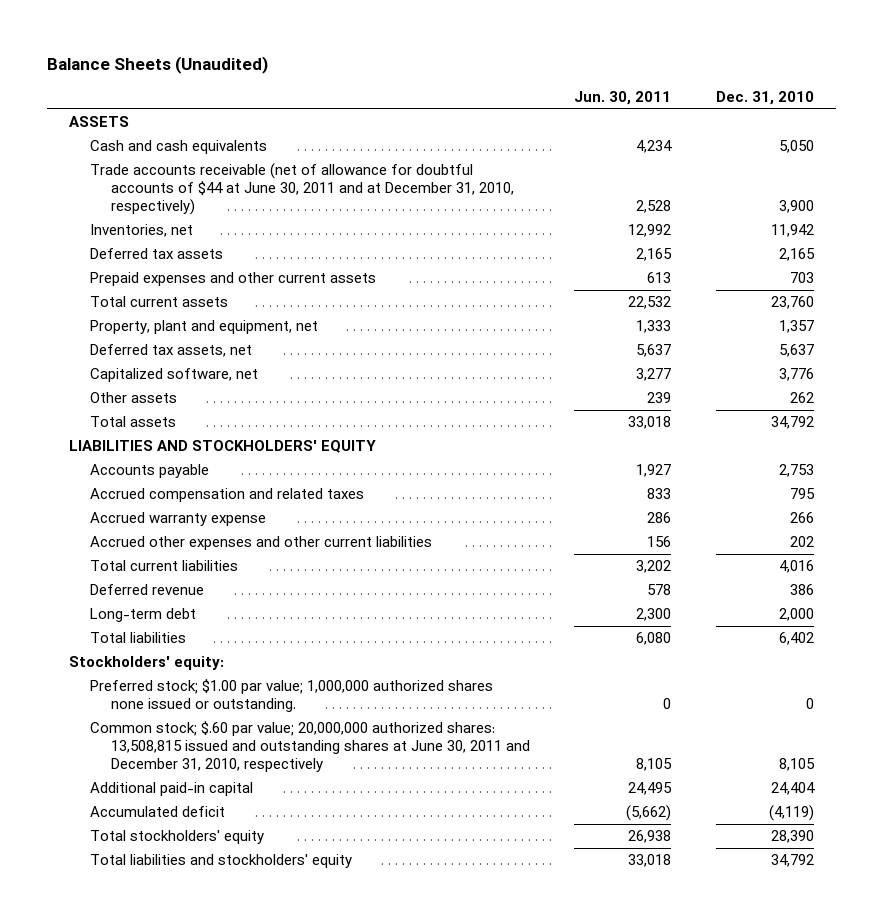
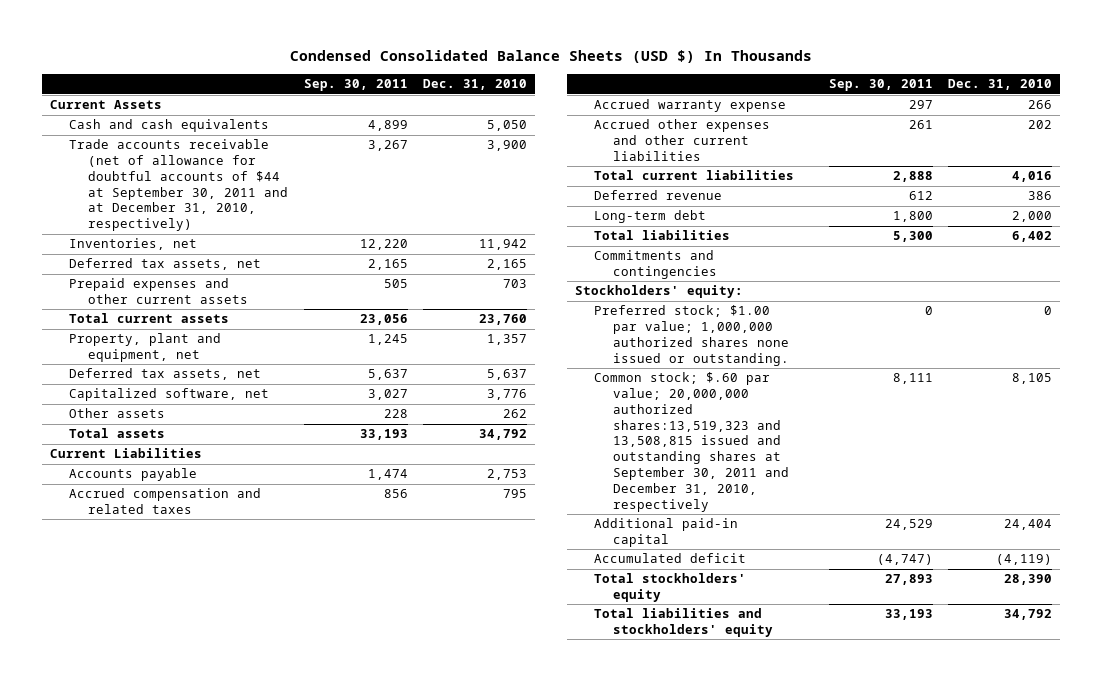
- Balance Sheets (Unaudited)
+ Condensed Consolidated Balance Sheets (USD $) In Thousands
- | Jun. 30, 2011 | Dec. 31, 2010
+ | Sep. 30, 2011 | Dec. 31, 2010
- ASSETS
+ Current Assets
- Trade accounts receivable (net of allowance for doubtful accounts of $44 at June 30, 2011 and at December 31, 2010, respectively) | 2,528 | 3,900
+ Trade accounts receivable (net of allowance for doubtful accounts of $44 at September 30, 2011 and at December 31, 2010, respectively) | 3,267 | 3,900
- Deferred tax assets | 2,165 | 2,165
+ Deferred tax assets, net | 2,165 | 2,165
- LIABILITIES AND STOCKHOLDERS' EQUITY
+ Current Liabilities
+ Commitments and contingencies
- Common stock; $.60 par value; 20,000,000 authorized shares: 13,508,815 issued and outstanding shares at June 30, 2011 and December 31, 2010, respectively | 8,105 | 8,105
+ Common stock; $.60 par value; 20,000,000 authorized shares:13,519,323 and 13,508,815 issued and outstanding shares at September 30, 2011 and December 31, 2010, respectively | 8,111 | 8,105

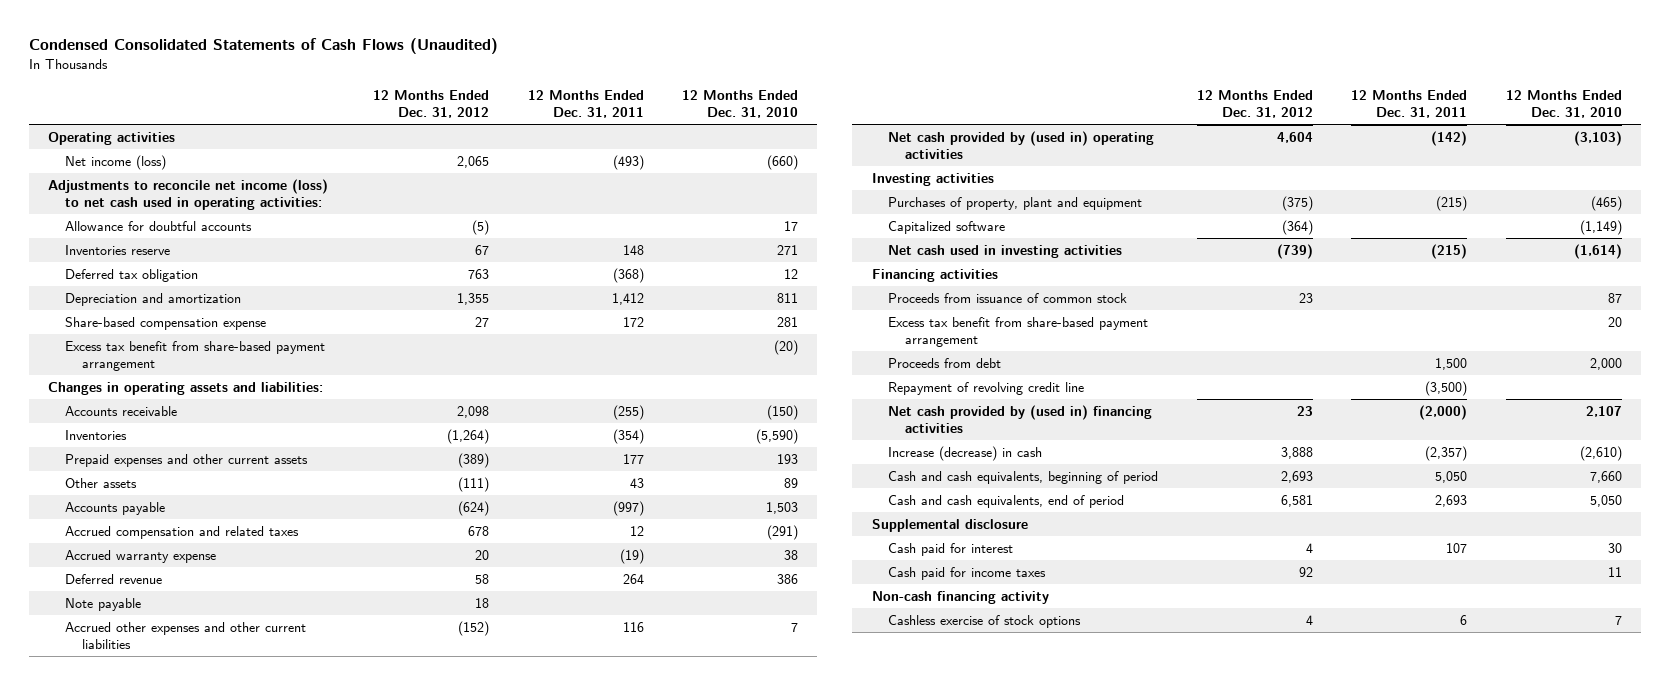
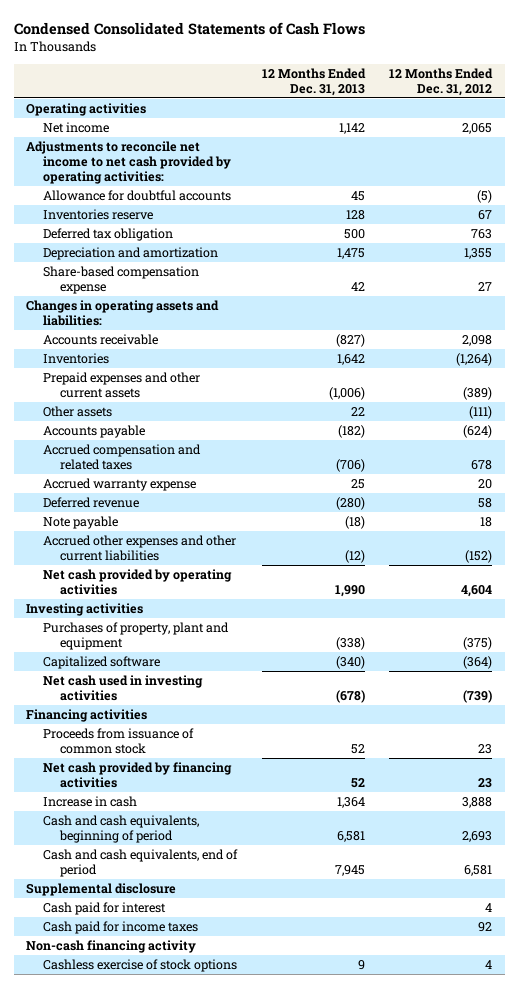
- Condensed Consolidated Statements of Cash Flows (Unaudited)
+ Condensed Consolidated Statements of Cash Flows
- | 12 Months Ended Dec. 31, 2012 | 12 Months Ended Dec. 31, 2011 | 12 Months Ended Dec. 31, 2010
+ | 12 Months Ended Dec. 31, 2013 | 12 Months Ended Dec. 31, 2012
- Net income (loss) | 2,065 | (493) | (660)
- Adjustments to reconcile net income (loss) to net cash used in operating activities:
+ Net income | 1,142 | 2,065
+ Adjustments to reconcile net income to net cash provided by operating activities:
- Excess tax benefit from share-based payment arrangement | | | (20)
- Net cash provided by (used in) operating activities | 4,604 | (142) | (3,103)
+ Net cash provided by operating activities | 1,990 | 4,604
- Excess tax benefit from share-based payment arrangement | | | 20
- Proceeds from debt | | 1,500 | 2,000
- Repayment of revolving credit line | | (3,500) |
- Net cash provided by (used in) financing activities | 23 | (2,000) | 2,107
- Increase (decrease) in cash | 3,888 | (2,357) | (2,610)
+ Net cash provided by financing activities | 52 | 23
+ Increase in cash | 1,364 | 3,888

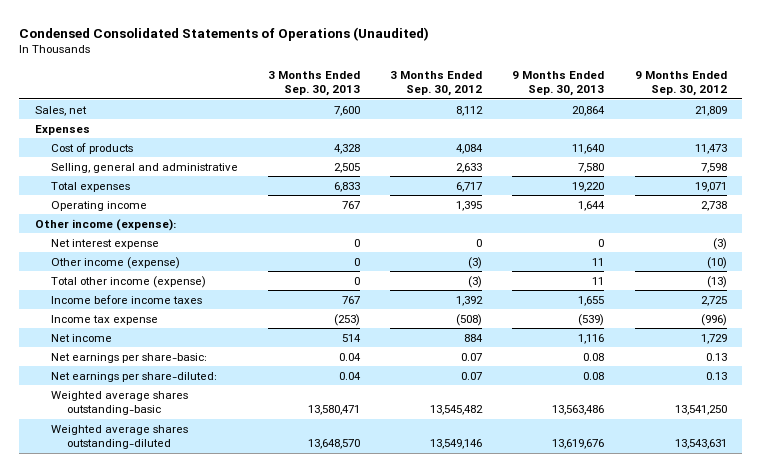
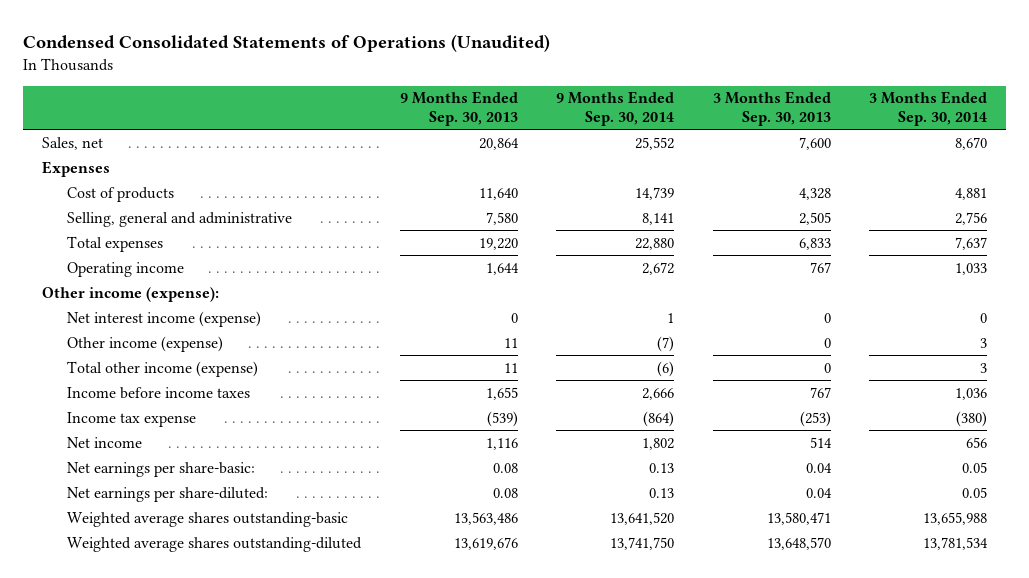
- | 3 Months Ended Sep. 30, 2013 | 3 Months Ended Sep. 30, 2012 | 9 Months Ended Sep. 30, 2013 | 9 Months Ended Sep. 30, 2012
+ | 9 Months Ended Sep. 30, 2013 | 9 Months Ended Sep. 30, 2014 | 3 Months Ended Sep. 30, 2013 | 3 Months Ended Sep. 30, 2014
- Net interest expense | 0 | 0 | 0 | (3)
+ Net interest income (expense) | 0 | 1 | 0 | 0

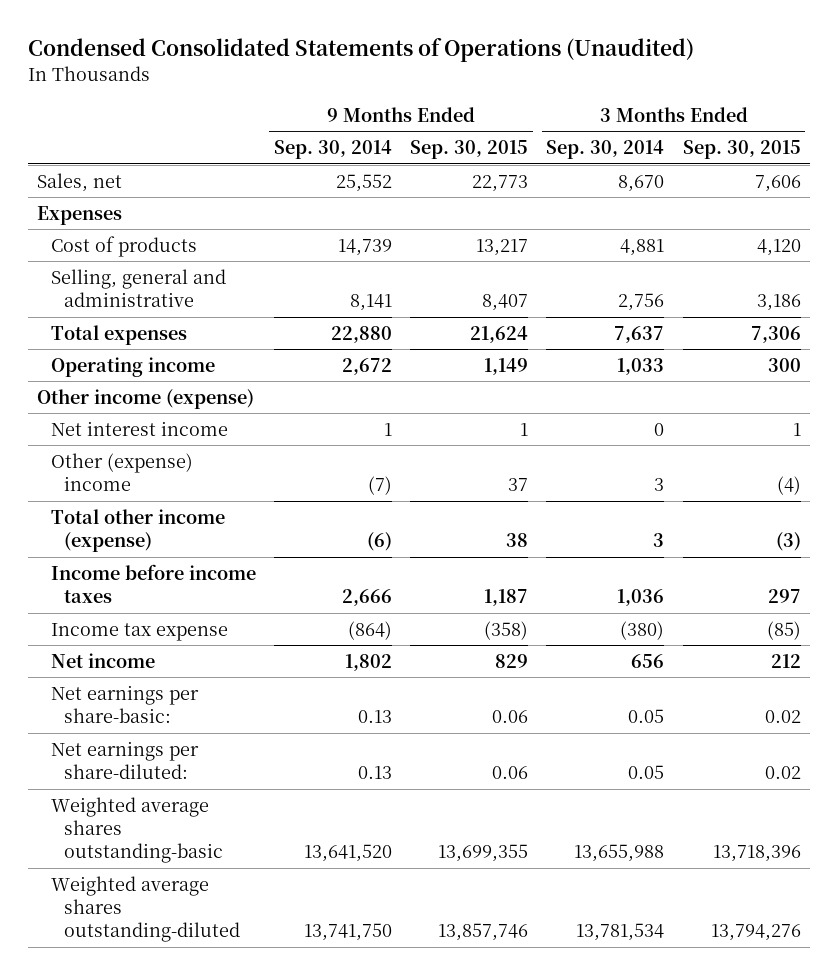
- | 9 Months Ended Sep. 30, 2013 | 9 Months Ended Sep. 30, 2014 | 3 Months Ended Sep. 30, 2013 | 3 Months Ended Sep. 30, 2014
+ | 9 Months Ended Sep. 30, 2014 | 9 Months Ended Sep. 30, 2015 | 3 Months Ended Sep. 30, 2014 | 3 Months Ended Sep. 30, 2015
- Other income (expense):
- Net interest income (expense) | 0 | 1 | 0 | 0
- Other income (expense) | 11 | (7) | 0 | 3
+ Other income (expense)
+ Net interest income | 1 | 1 | 0 | 1
+ Other (expense) income | (7) | 37 | 3 | (4)

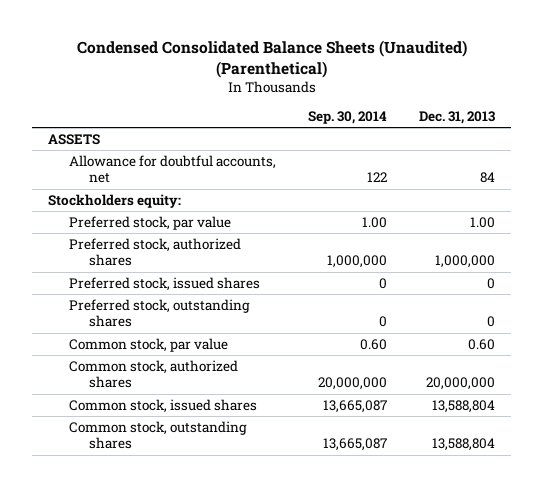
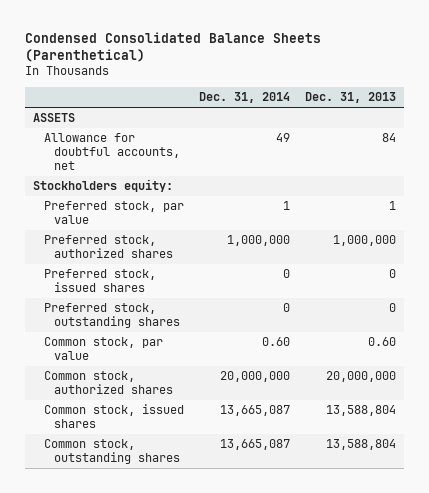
- Condensed Consolidated Balance Sheets (Unaudited) (Parenthetical)
+ Condensed Consolidated Balance Sheets (Parenthetical)
- | Sep. 30, 2014 | Dec. 31, 2013
+ | Dec. 31, 2014 | Dec. 31, 2013
- Preferred stock, par value | 1.00 | 1.00
+ Preferred stock, par value | 1 | 1

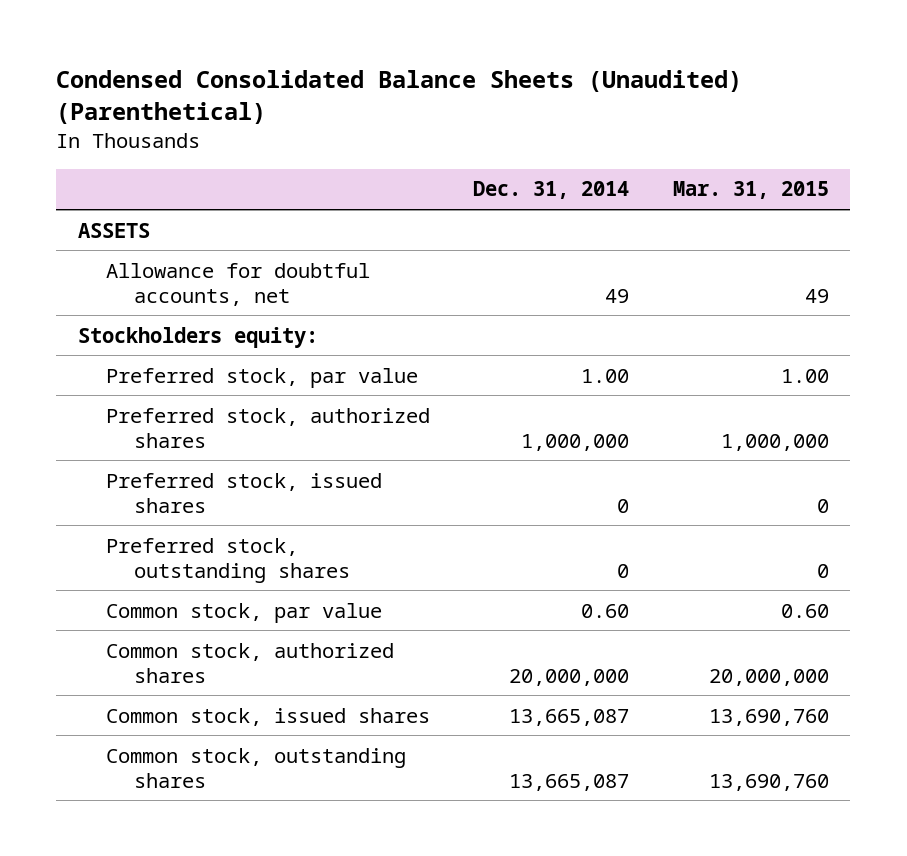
- Condensed Consolidated Balance Sheets (Parenthetical)
+ Condensed Consolidated Balance Sheets (Unaudited) (Parenthetical)
- | Dec. 31, 2014 | Dec. 31, 2013
+ | Dec. 31, 2014 | Mar. 31, 2015
- Preferred stock, par value | 1 | 1
+ Preferred stock, par value | 1.00 | 1.00

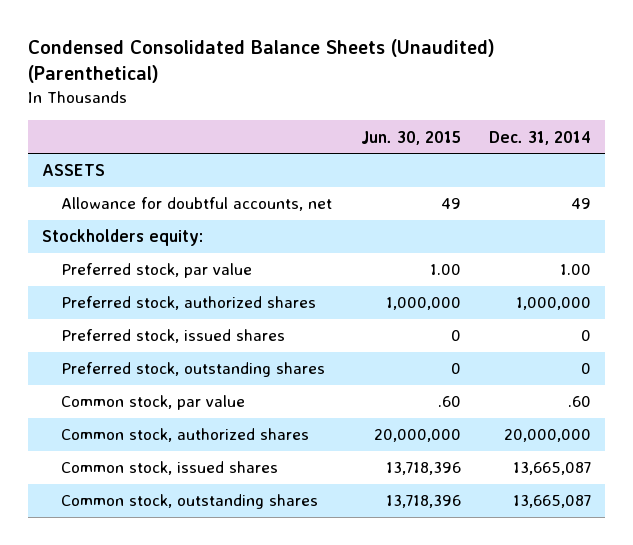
- | Dec. 31, 2014 | Mar. 31, 2015
+ | Jun. 30, 2015 | Dec. 31, 2014
- Common stock, par value | 0.60 | 0.60
+ Common stock, par value | .60 | .60

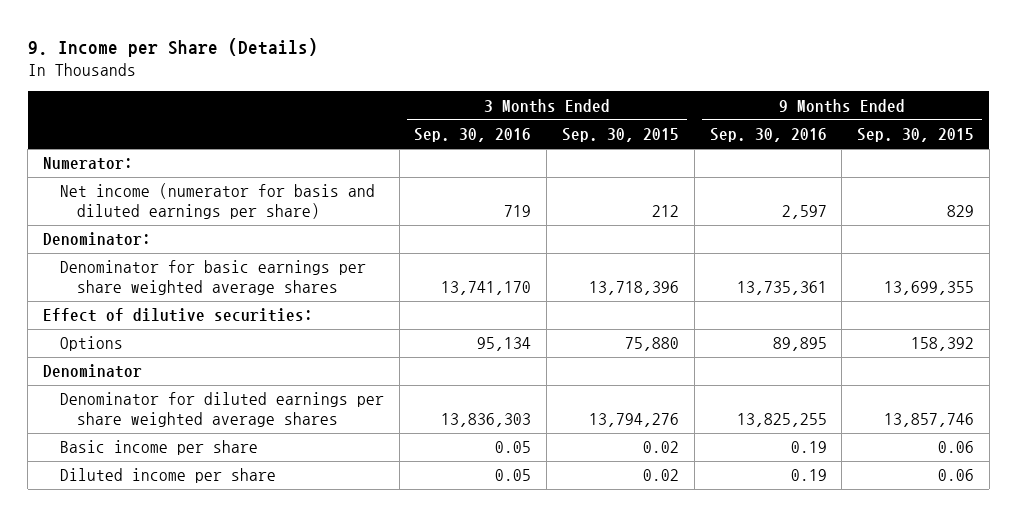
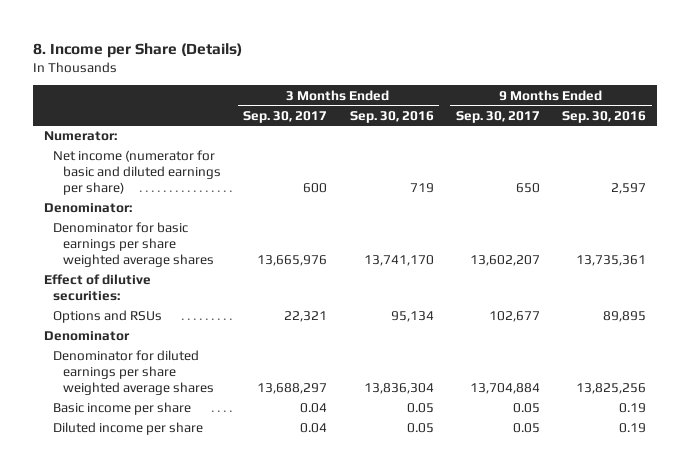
- 9. Income per Share (Details)
+ 8. Income per Share (Details)
- | 3 Months Ended Sep. 30, 2016 | 3 Months Ended Sep. 30, 2015 | 9 Months Ended Sep. 30, 2016 | 9 Months Ended Sep. 30, 2015
+ | 3 Months Ended Sep. 30, 2017 | 3 Months Ended Sep. 30, 2016 | 9 Months Ended Sep. 30, 2017 | 9 Months Ended Sep. 30, 2016
- Net income (numerator for basis and diluted earnings per share) | 719 | 212 | 2,597 | 829
+ Net income (numerator for basic and diluted earnings per share) | 600 | 719 | 650 | 2,597
- Options | 95,134 | 75,880 | 89,895 | 158,392
+ Options and RSUs | 22,321 | 95,134 | 102,677 | 89,895
- Denominator for diluted earnings per share weighted average shares | 13,836,303 | 13,794,276 | 13,825,255 | 13,857,746
+ Denominator for diluted earnings per share weighted average shares | 13,688,297 | 13,836,304 | 13,704,884 | 13,825,256

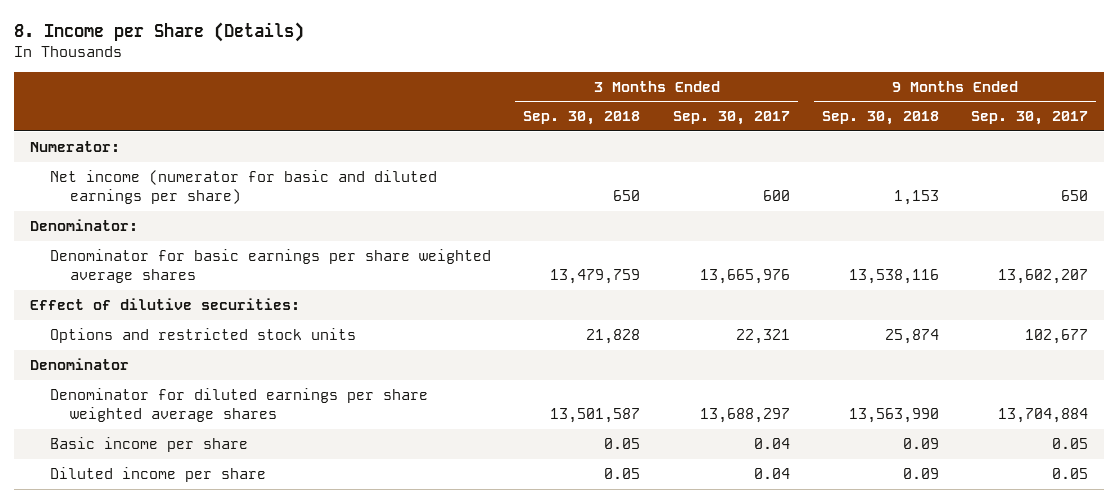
- | 3 Months Ended Sep. 30, 2017 | 3 Months Ended Sep. 30, 2016 | 9 Months Ended Sep. 30, 2017 | 9 Months Ended Sep. 30, 2016
+ | 3 Months Ended Sep. 30, 2018 | 3 Months Ended Sep. 30, 2017 | 9 Months Ended Sep. 30, 2018 | 9 Months Ended Sep. 30, 2017
- Options and RSUs | 22,321 | 95,134 | 102,677 | 89,895
+ Options and restricted stock units | 21,828 | 22,321 | 25,874 | 102,677

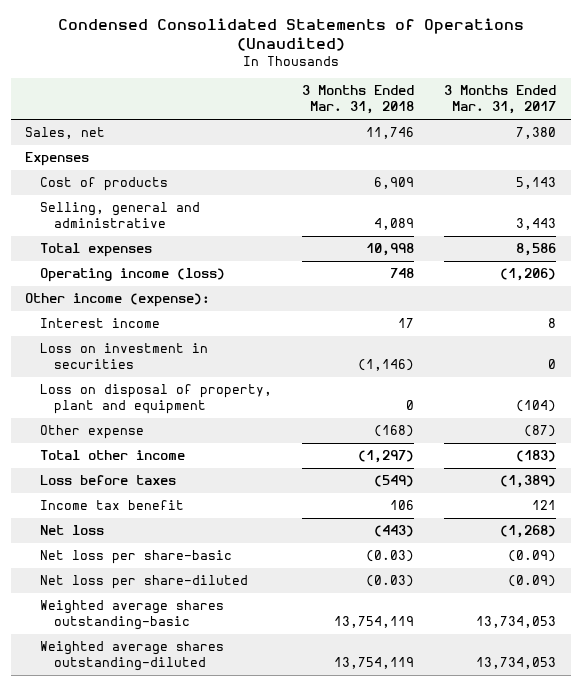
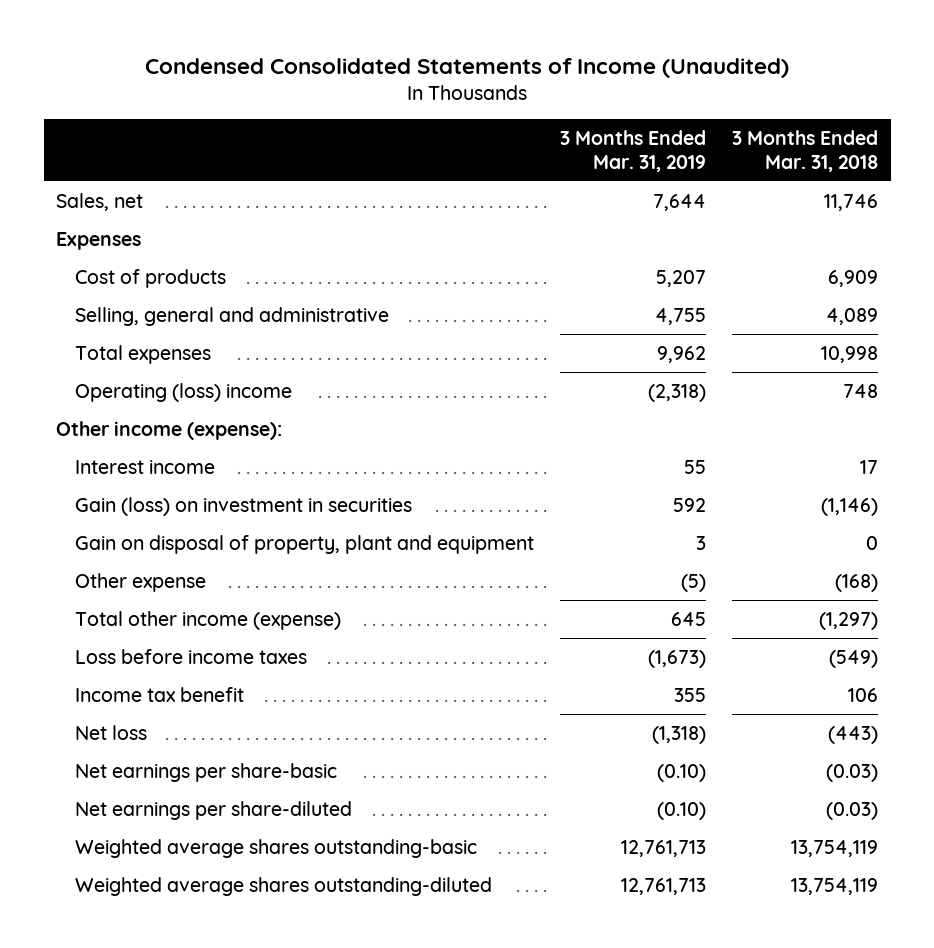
- Condensed Consolidated Statements of Operations (Unaudited)
+ Condensed Consolidated Statements of Income (Unaudited)
- | 3 Months Ended Mar. 31, 2018 | 3 Months Ended Mar. 31, 2017
+ | 3 Months Ended Mar. 31, 2019 | 3 Months Ended Mar. 31, 2018
- Operating income (loss) | 748 | (1,206)
+ Operating (loss) income | (2,318) | 748
- Loss on investment in securities | (1,146) | 0
- Loss on disposal of property, plant and equipment | 0 | (104)
+ Gain (loss) on investment in securities | 592 | (1,146)
+ Gain on disposal of property, plant and equipment | 3 | 0
- Total other income | (1,297) | (183)
- Loss before taxes | (549) | (1,389)
+ Total other income (expense) | 645 | (1,297)
+ Loss before income taxes | (1,673) | (549)
- Net loss per share-basic | (0.03) | (0.09)
- Net loss per share-diluted | (0.03) | (0.09)
+ Net earnings per share-basic | (0.10) | (0.03)
+ Net earnings per share-diluted | (0.10) | (0.03)

